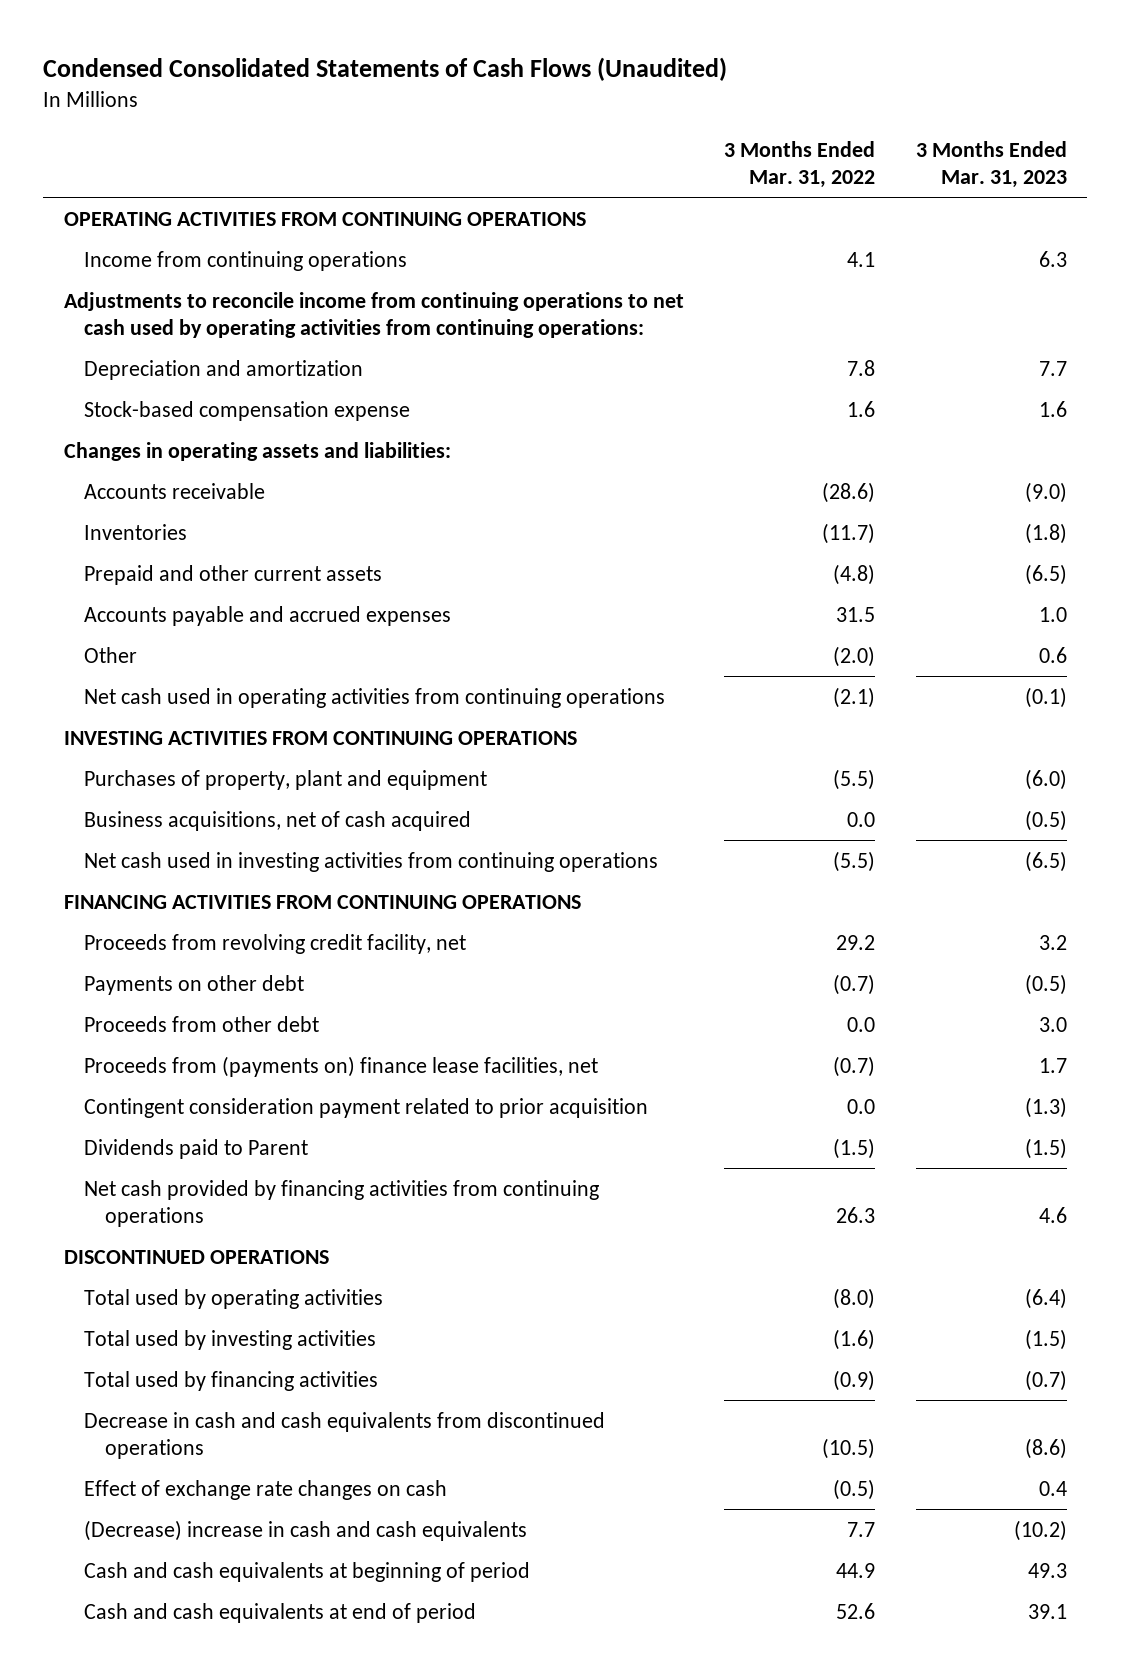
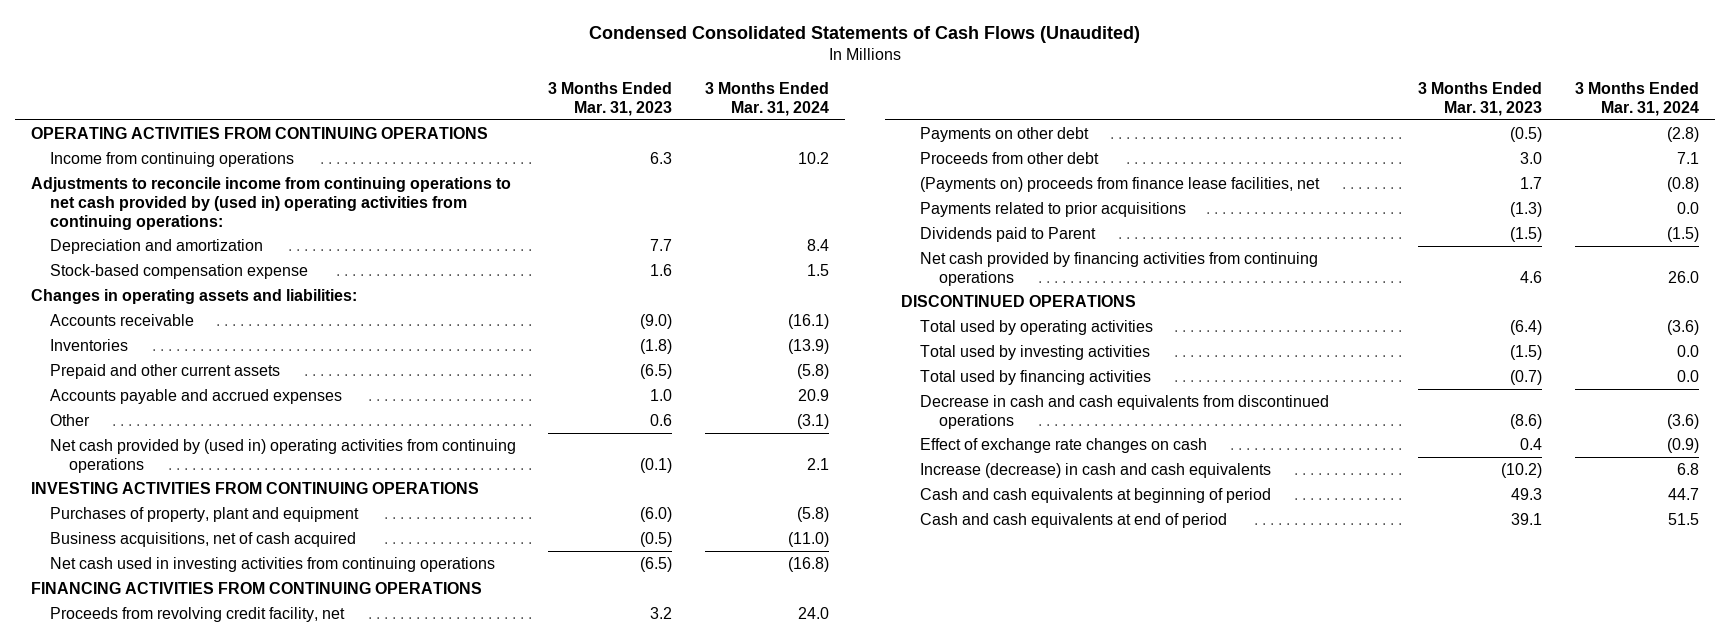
- | 3 Months Ended Mar. 31, 2022 | 3 Months Ended Mar. 31, 2023
+ | 3 Months Ended Mar. 31, 2023 | 3 Months Ended Mar. 31, 2024
- Adjustments to reconcile income from continuing operations to net cash used by operating activities from continuing operations:
+ Adjustments to reconcile income from continuing operations to net cash provided by (used in) operating activities from continuing operations:
- Net cash used in operating activities from continuing operations | (2.1) | (0.1)
+ Net cash provided by (used in) operating activities from continuing operations | (0.1) | 2.1
- Proceeds from (payments on) finance lease facilities, net | (0.7) | 1.7
- Contingent consideration payment related to prior acquisition | 0.0 | (1.3)
+ (Payments on) proceeds from finance lease facilities, net | 1.7 | (0.8)
+ Payments related to prior acquisitions | (1.3) | 0.0
- (Decrease) increase in cash and cash equivalents | 7.7 | (10.2)
+ Increase (decrease) in cash and cash equivalents | (10.2) | 6.8

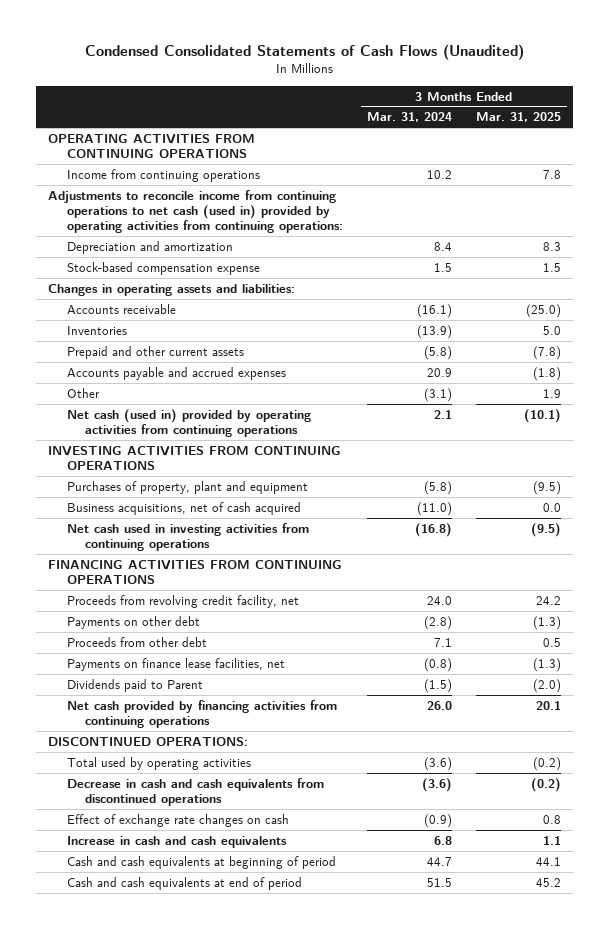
- | 3 Months Ended Mar. 31, 2023 | 3 Months Ended Mar. 31, 2024
+ | 3 Months Ended Mar. 31, 2024 | 3 Months Ended Mar. 31, 2025
- Adjustments to reconcile income from continuing operations to net cash provided by (used in) operating activities from continuing operations:
+ Adjustments to reconcile income from continuing operations to net cash (used in) provided by operating activities from continuing operations:
- Net cash provided by (used in) operating activities from continuing operations | (0.1) | 2.1
+ Net cash (used in) provided by operating activities from continuing operations | 2.1 | (10.1)
- (Payments on) proceeds from finance lease facilities, net | 1.7 | (0.8)
- Payments related to prior acquisitions | (1.3) | 0.0
+ Payments on finance lease facilities, net | (0.8) | (1.3)
- DISCONTINUED OPERATIONS
+ DISCONTINUED OPERATIONS:
- Total used by investing activities | (1.5) | 0.0
- Total used by financing activities | (0.7) | 0.0
- Increase (decrease) in cash and cash equivalents | (10.2) | 6.8
+ Increase in cash and cash equivalents | 6.8 | 1.1

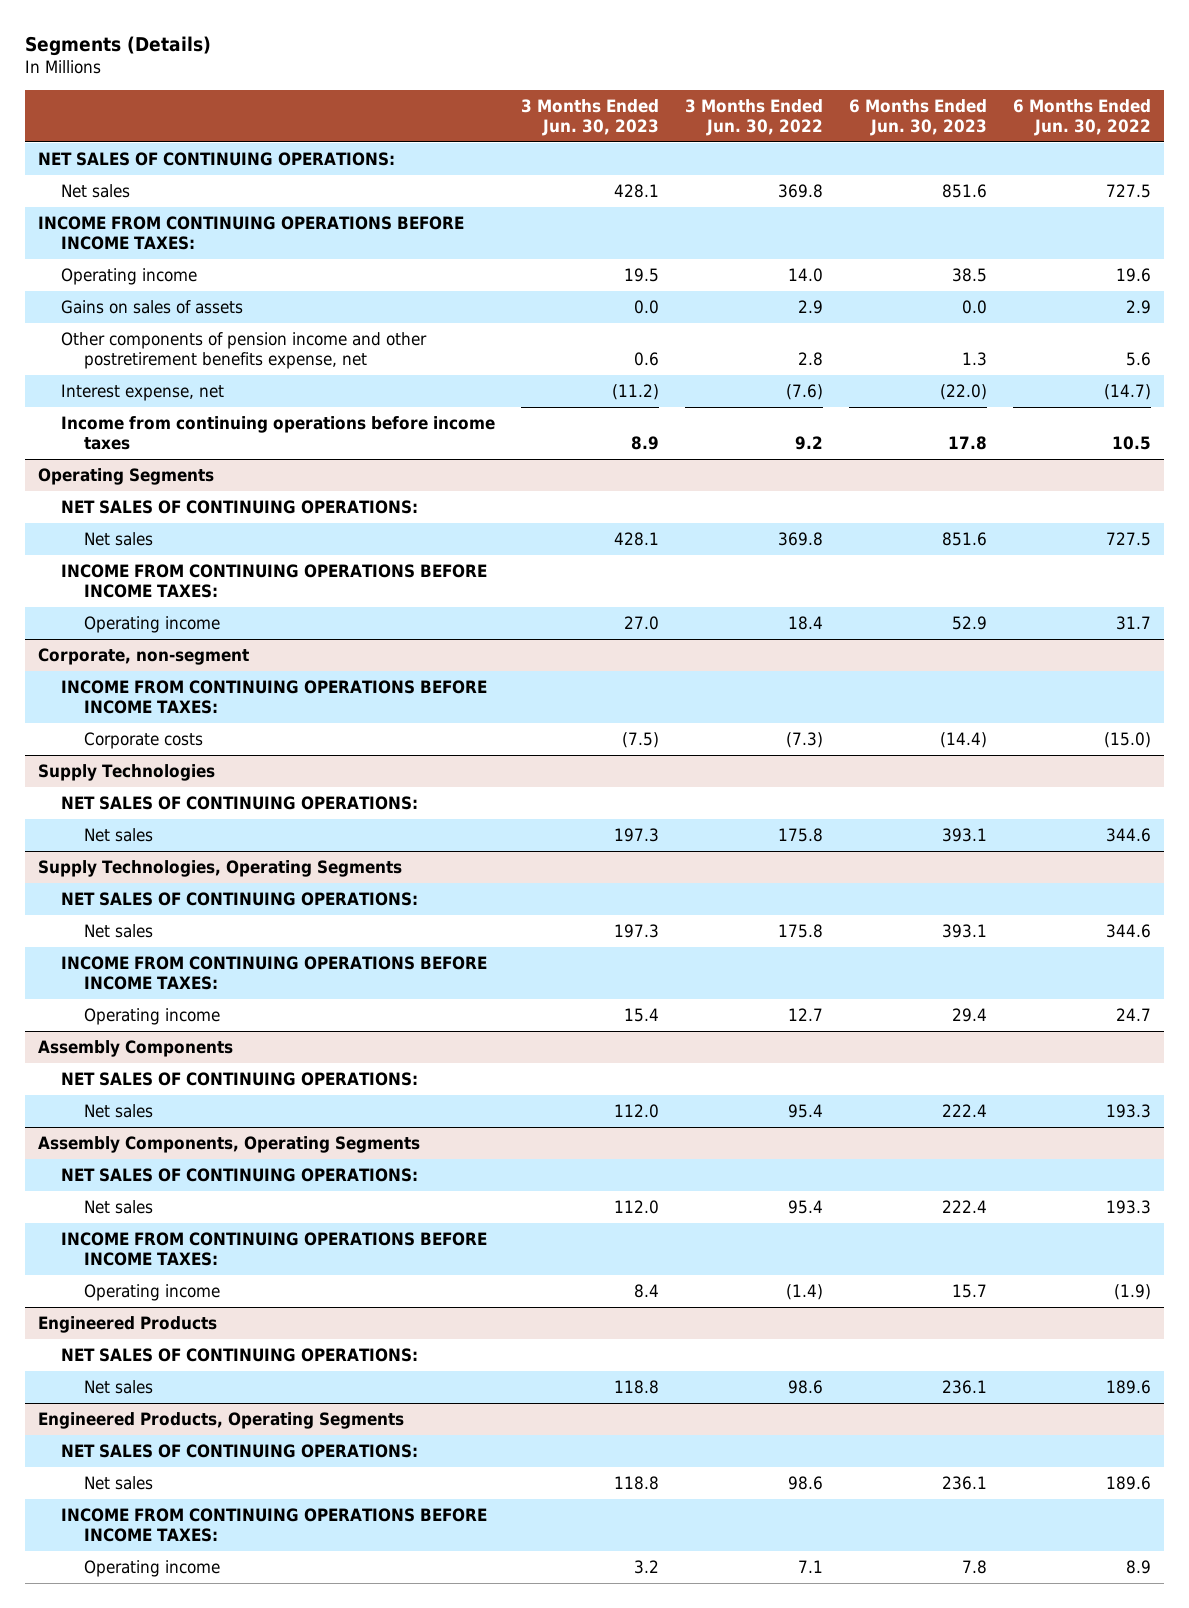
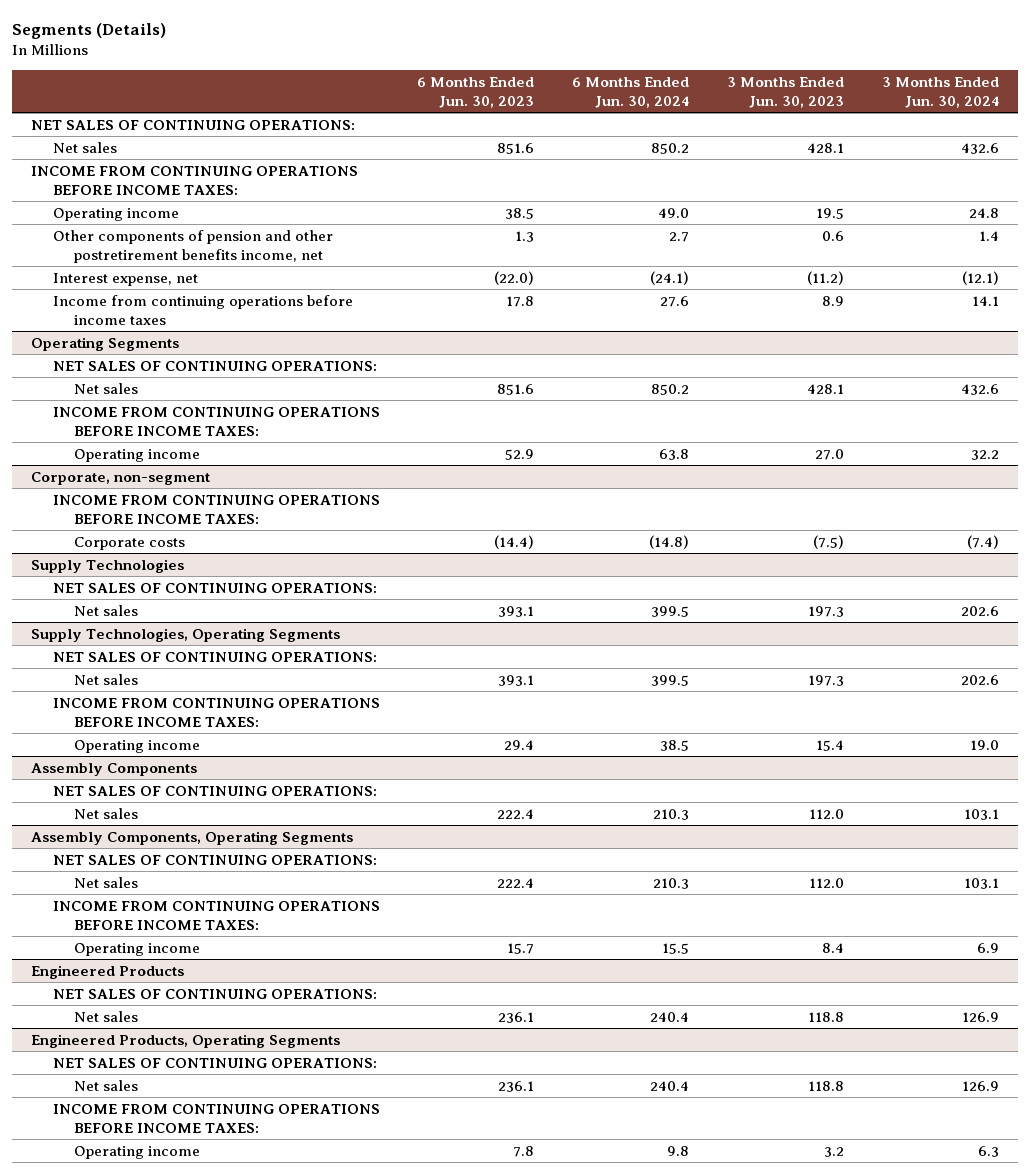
- | 3 Months Ended Jun. 30, 2023 | 3 Months Ended Jun. 30, 2022 | 6 Months Ended Jun. 30, 2023 | 6 Months Ended Jun. 30, 2022
+ | 6 Months Ended Jun. 30, 2023 | 6 Months Ended Jun. 30, 2024 | 3 Months Ended Jun. 30, 2023 | 3 Months Ended Jun. 30, 2024
- Gains on sales of assets | 0.0 | 2.9 | 0.0 | 2.9
- Other components of pension income and other postretirement benefits expense, net | 0.6 | 2.8 | 1.3 | 5.6
+ Other components of pension and other postretirement benefits income, net | 1.3 | 2.7 | 0.6 | 1.4

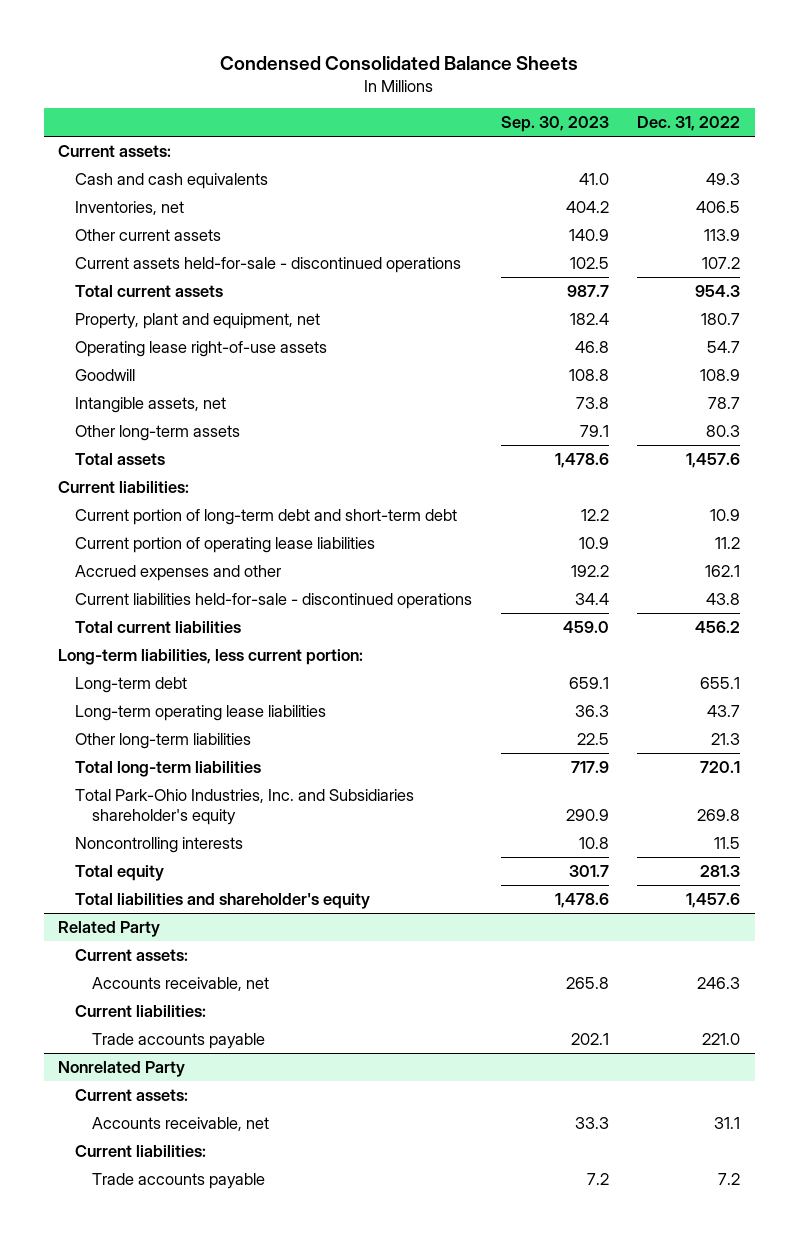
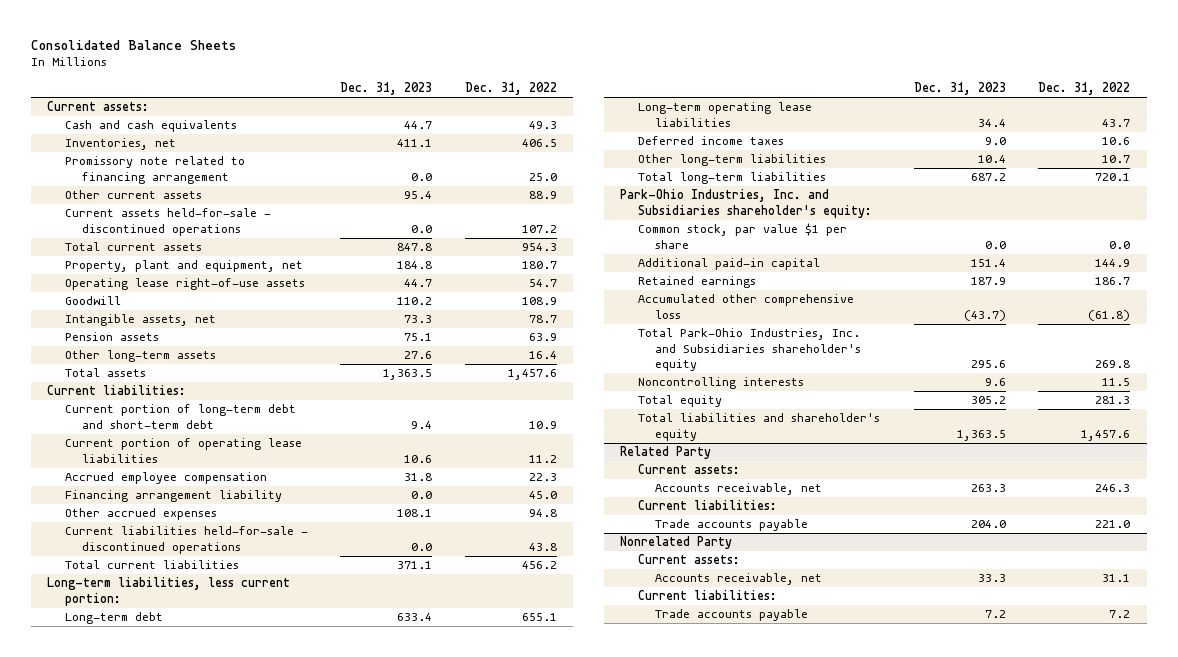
- Condensed Consolidated Balance Sheets
+ Consolidated Balance Sheets
- | Sep. 30, 2023 | Dec. 31, 2022
+ | Dec. 31, 2023 | Dec. 31, 2022
- Other current assets | 140.9 | 113.9
+ Promissory note related to financing arrangement | 0.0 | 25.0
+ Other current assets | 95.4 | 88.9
- Other long-term assets | 79.1 | 80.3
+ Pension assets | 75.1 | 63.9
+ Other long-term assets | 27.6 | 16.4
- Accrued expenses and other | 192.2 | 162.1
+ Accrued employee compensation | 31.8 | 22.3
+ Financing arrangement liability | 0.0 | 45.0
+ Other accrued expenses | 108.1 | 94.8
- Other long-term liabilities | 22.5 | 21.3
+ Deferred income taxes | 9.0 | 10.6
+ Other long-term liabilities | 10.4 | 10.7
+ Park-Ohio Industries, Inc. and Subsidiaries shareholder's equity:
+ Common stock, par value $1 per share | 0.0 | 0.0
+ Additional paid-in capital | 151.4 | 144.9
+ Retained earnings | 187.9 | 186.7
+ Accumulated other comprehensive loss | (43.7) | (61.8)

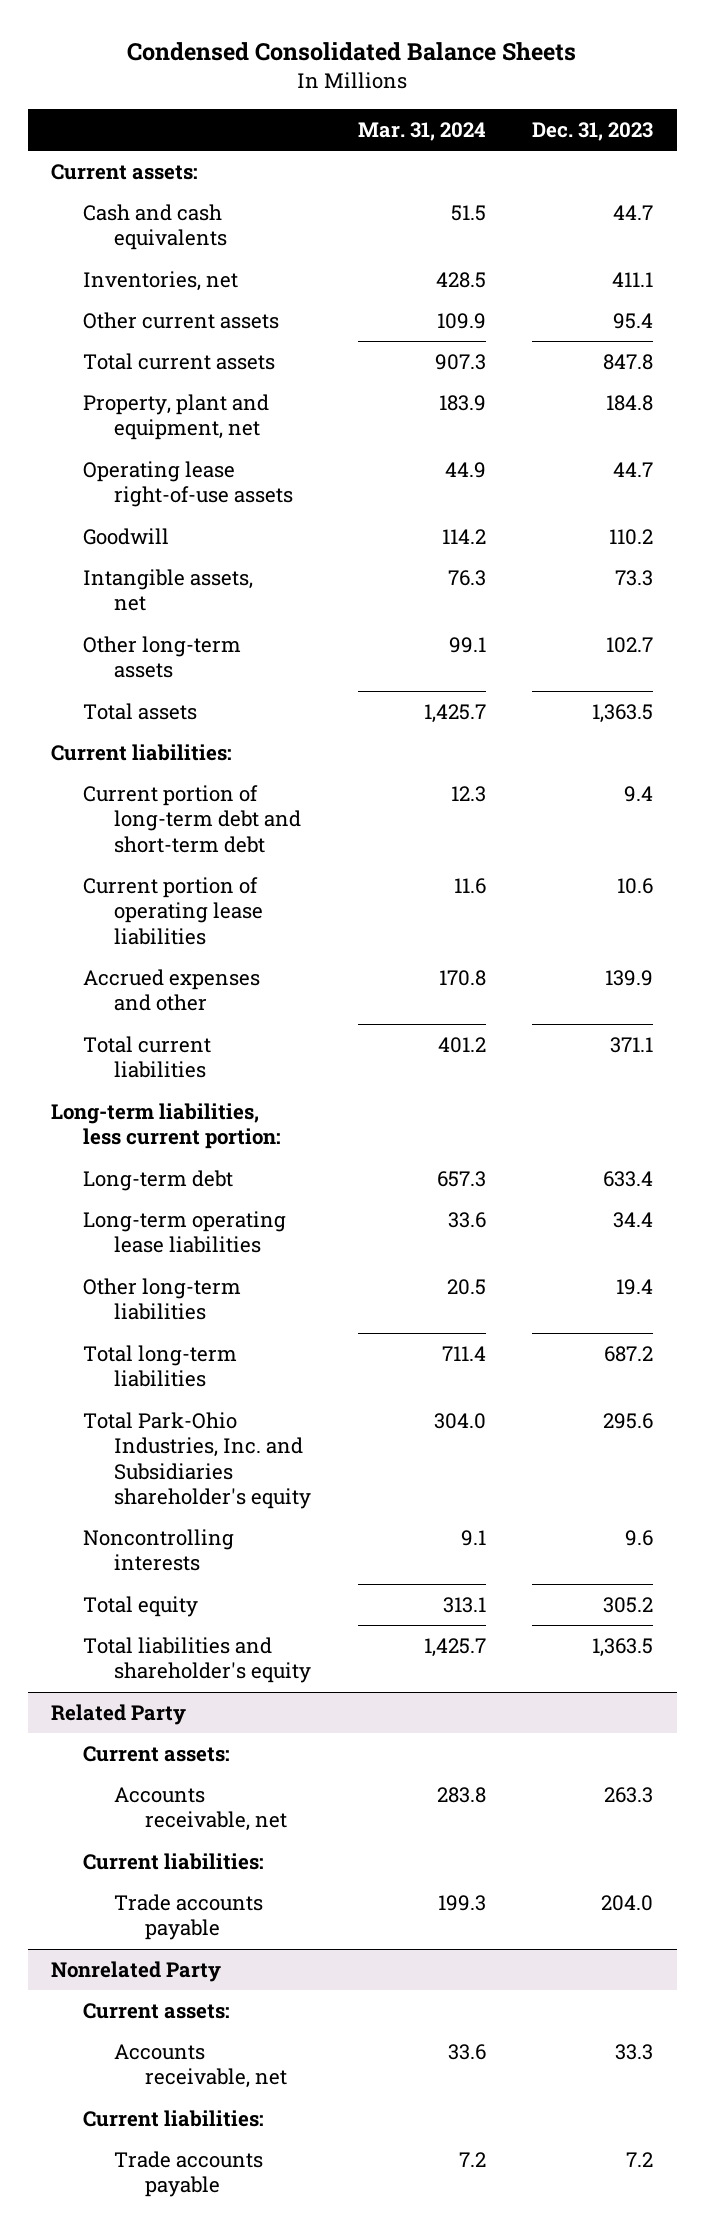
- Consolidated Balance Sheets
+ Condensed Consolidated Balance Sheets
- | Dec. 31, 2023 | Dec. 31, 2022
+ | Mar. 31, 2024 | Dec. 31, 2023
- Promissory note related to financing arrangement | 0.0 | 25.0
- Current assets held-for-sale - discontinued operations | 0.0 | 107.2
- Pension assets | 75.1 | 63.9
- Other long-term assets | 27.6 | 16.4
+ Other long-term assets | 99.1 | 102.7
- Accrued employee compensation | 31.8 | 22.3
- Financing arrangement liability | 0.0 | 45.0
- Other accrued expenses | 108.1 | 94.8
- Current liabilities held-for-sale - discontinued operations | 0.0 | 43.8
+ Accrued expenses and other | 170.8 | 139.9
- Deferred income taxes | 9.0 | 10.6
- Other long-term liabilities | 10.4 | 10.7
+ Other long-term liabilities | 20.5 | 19.4
- Park-Ohio Industries, Inc. and Subsidiaries shareholder's equity:
- Common stock, par value $1 per share | 0.0 | 0.0
- Additional paid-in capital | 151.4 | 144.9
- Retained earnings | 187.9 | 186.7
- Accumulated other comprehensive loss | (43.7) | (61.8)

